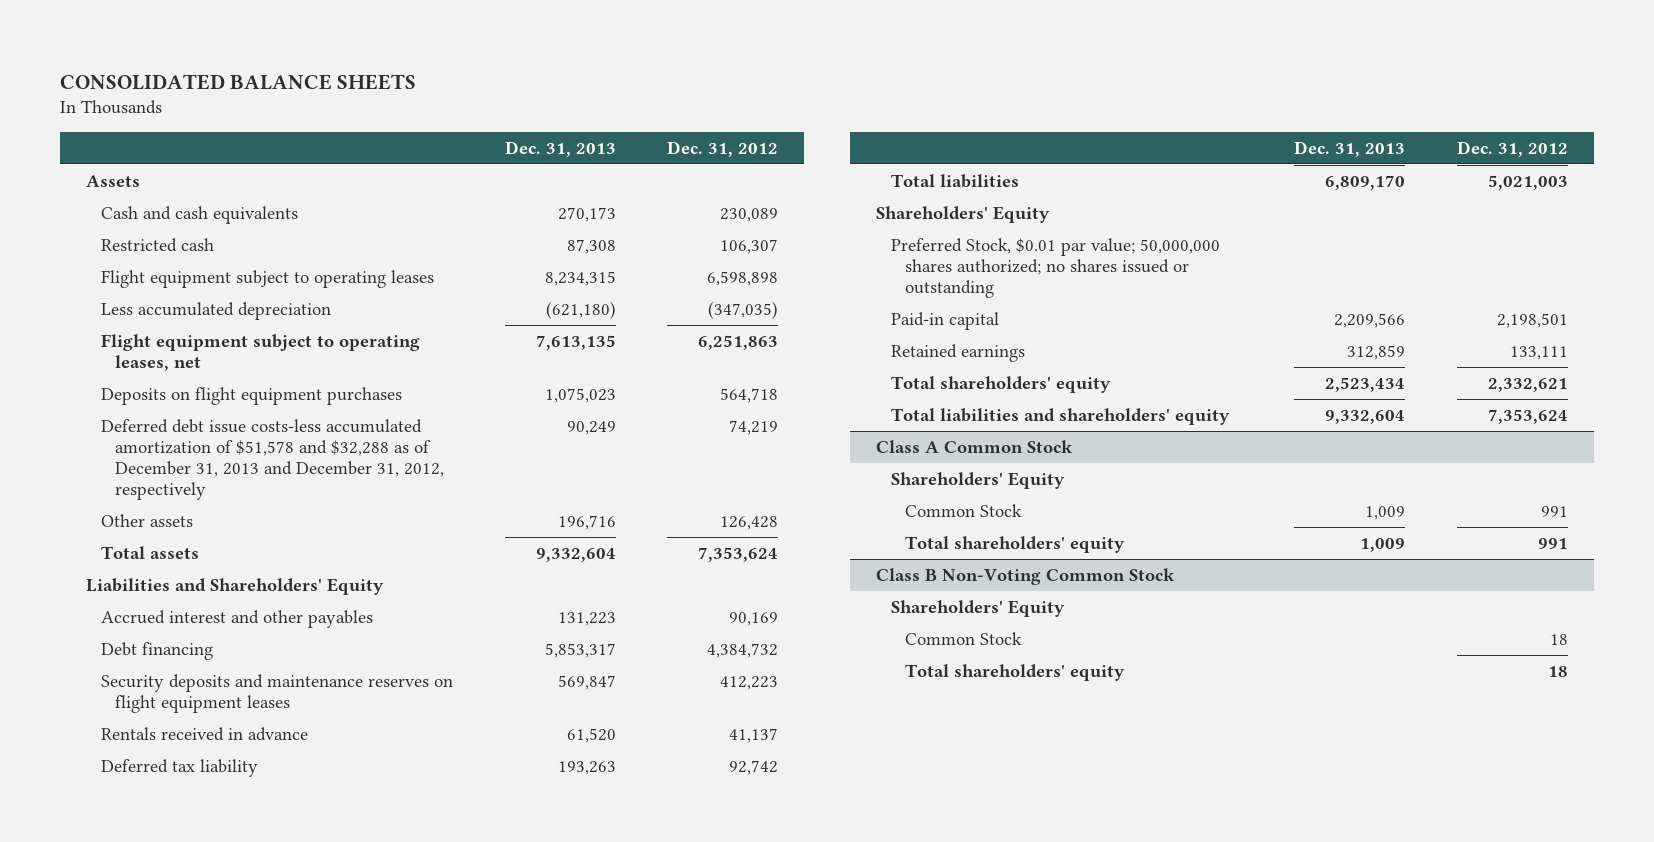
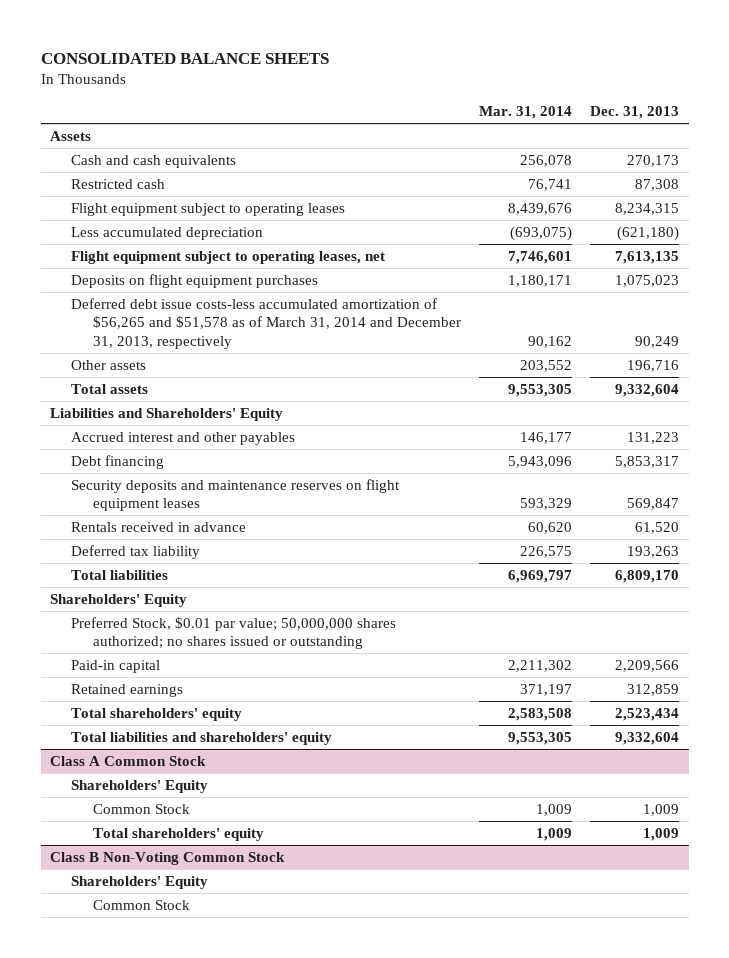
- | Dec. 31, 2013 | Dec. 31, 2012
+ | Mar. 31, 2014 | Dec. 31, 2013
- Deferred debt issue costs-less accumulated amortization of $51,578 and $32,288 as of December 31, 2013 and December 31, 2012, respectively | 90,249 | 74,219
+ Deferred debt issue costs-less accumulated amortization of $56,265 and $51,578 as of March 31, 2014 and December 31, 2013, respectively | 90,162 | 90,249
@ Class B Non-Voting Common Stock
- Total shareholders' equity | | 18

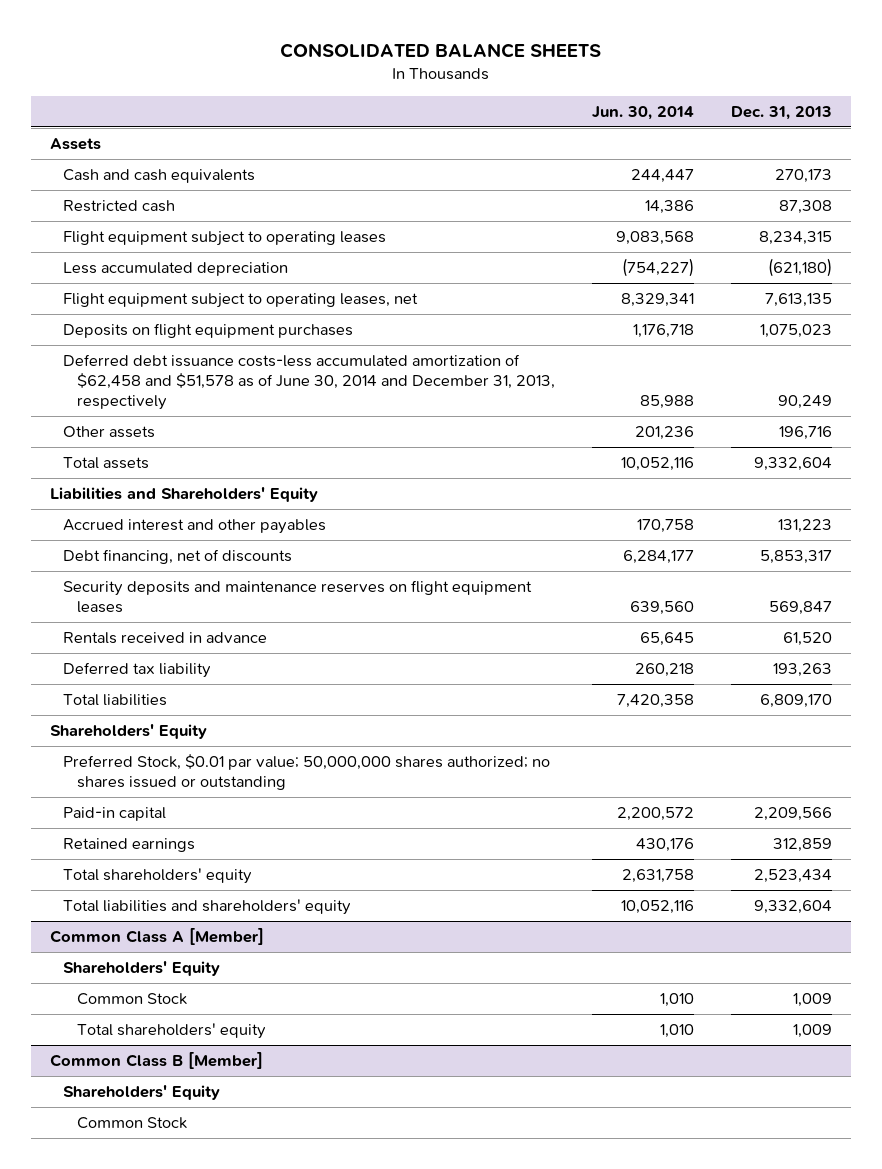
- | Mar. 31, 2014 | Dec. 31, 2013
+ | Jun. 30, 2014 | Dec. 31, 2013
- Deferred debt issue costs-less accumulated amortization of $56,265 and $51,578 as of March 31, 2014 and December 31, 2013, respectively | 90,162 | 90,249
+ Deferred debt issuance costs-less accumulated amortization of $62,458 and $51,578 as of June 30, 2014 and December 31, 2013, respectively | 85,988 | 90,249
- Debt financing | 5,943,096 | 5,853,317
+ Debt financing, net of discounts | 6,284,177 | 5,853,317
- Class A Common Stock
+ Common Class A [Member]
- Class B Non-Voting Common Stock
+ Common Class B [Member]

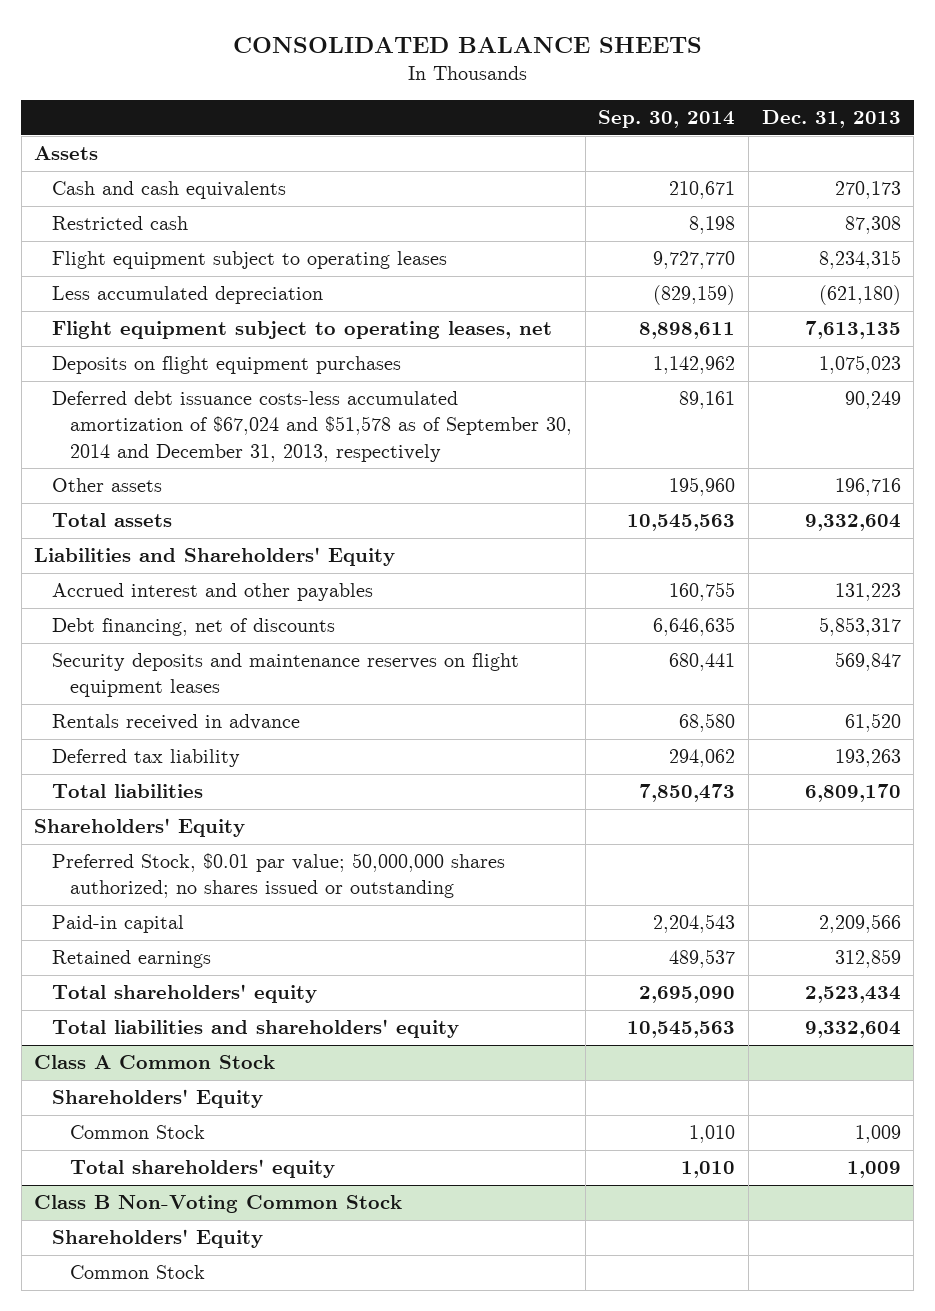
- | Jun. 30, 2014 | Dec. 31, 2013
+ | Sep. 30, 2014 | Dec. 31, 2013
- Deferred debt issuance costs-less accumulated amortization of $62,458 and $51,578 as of June 30, 2014 and December 31, 2013, respectively | 85,988 | 90,249
+ Deferred debt issuance costs-less accumulated amortization of $67,024 and $51,578 as of September 30, 2014 and December 31, 2013, respectively | 89,161 | 90,249
- Common Class A [Member]
+ Class A Common Stock
- Common Class B [Member]
+ Class B Non-Voting Common Stock

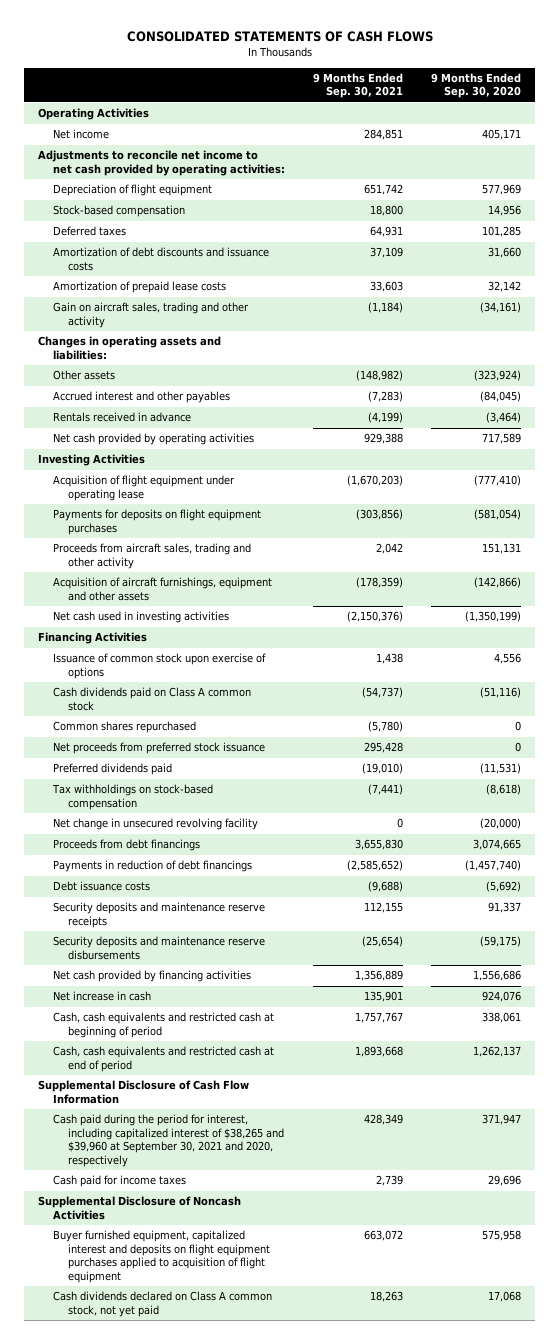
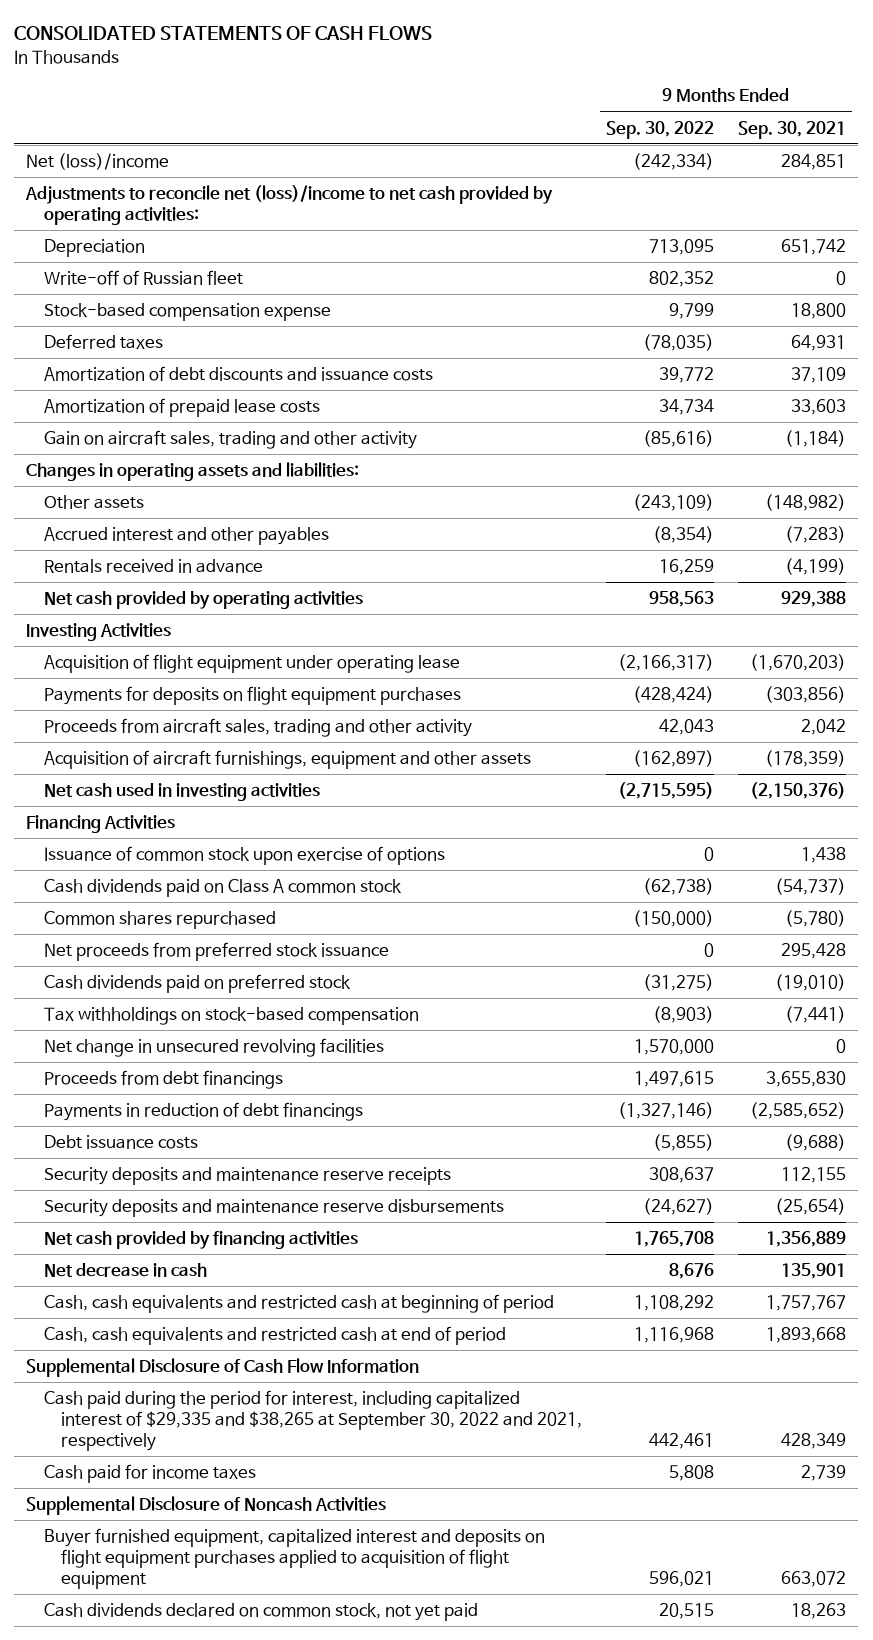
- | 9 Months Ended Sep. 30, 2021 | 9 Months Ended Sep. 30, 2020
+ | 9 Months Ended Sep. 30, 2022 | 9 Months Ended Sep. 30, 2021
- Operating Activities
- Net income | 284,851 | 405,171
- Adjustments to reconcile net income to net cash provided by operating activities:
- Depreciation of flight equipment | 651,742 | 577,969
- Stock-based compensation | 18,800 | 14,956
+ Net (loss)/income | (242,334) | 284,851
+ Adjustments to reconcile net (loss)/income to net cash provided by operating activities:
+ Depreciation | 713,095 | 651,742
+ Write-off of Russian fleet | 802,352 | 0
+ Stock-based compensation expense | 9,799 | 18,800
- Preferred dividends paid | (19,010) | (11,531)
+ Cash dividends paid on preferred stock | (31,275) | (19,010)
- Net change in unsecured revolving facility | 0 | (20,000)
+ Net change in unsecured revolving facilities | 1,570,000 | 0
- Net increase in cash | 135,901 | 924,076
+ Net decrease in cash | 8,676 | 135,901
- Cash paid during the period for interest, including capitalized interest of $38,265 and $39,960 at September 30, 2021 and 2020, respectively | 428,349 | 371,947
+ Cash paid during the period for interest, including capitalized interest of $29,335 and $38,265 at September 30, 2022 and 2021, respectively | 442,461 | 428,349
- Cash dividends declared on Class A common stock, not yet paid | 18,263 | 17,068
+ Cash dividends declared on common stock, not yet paid | 20,515 | 18,263

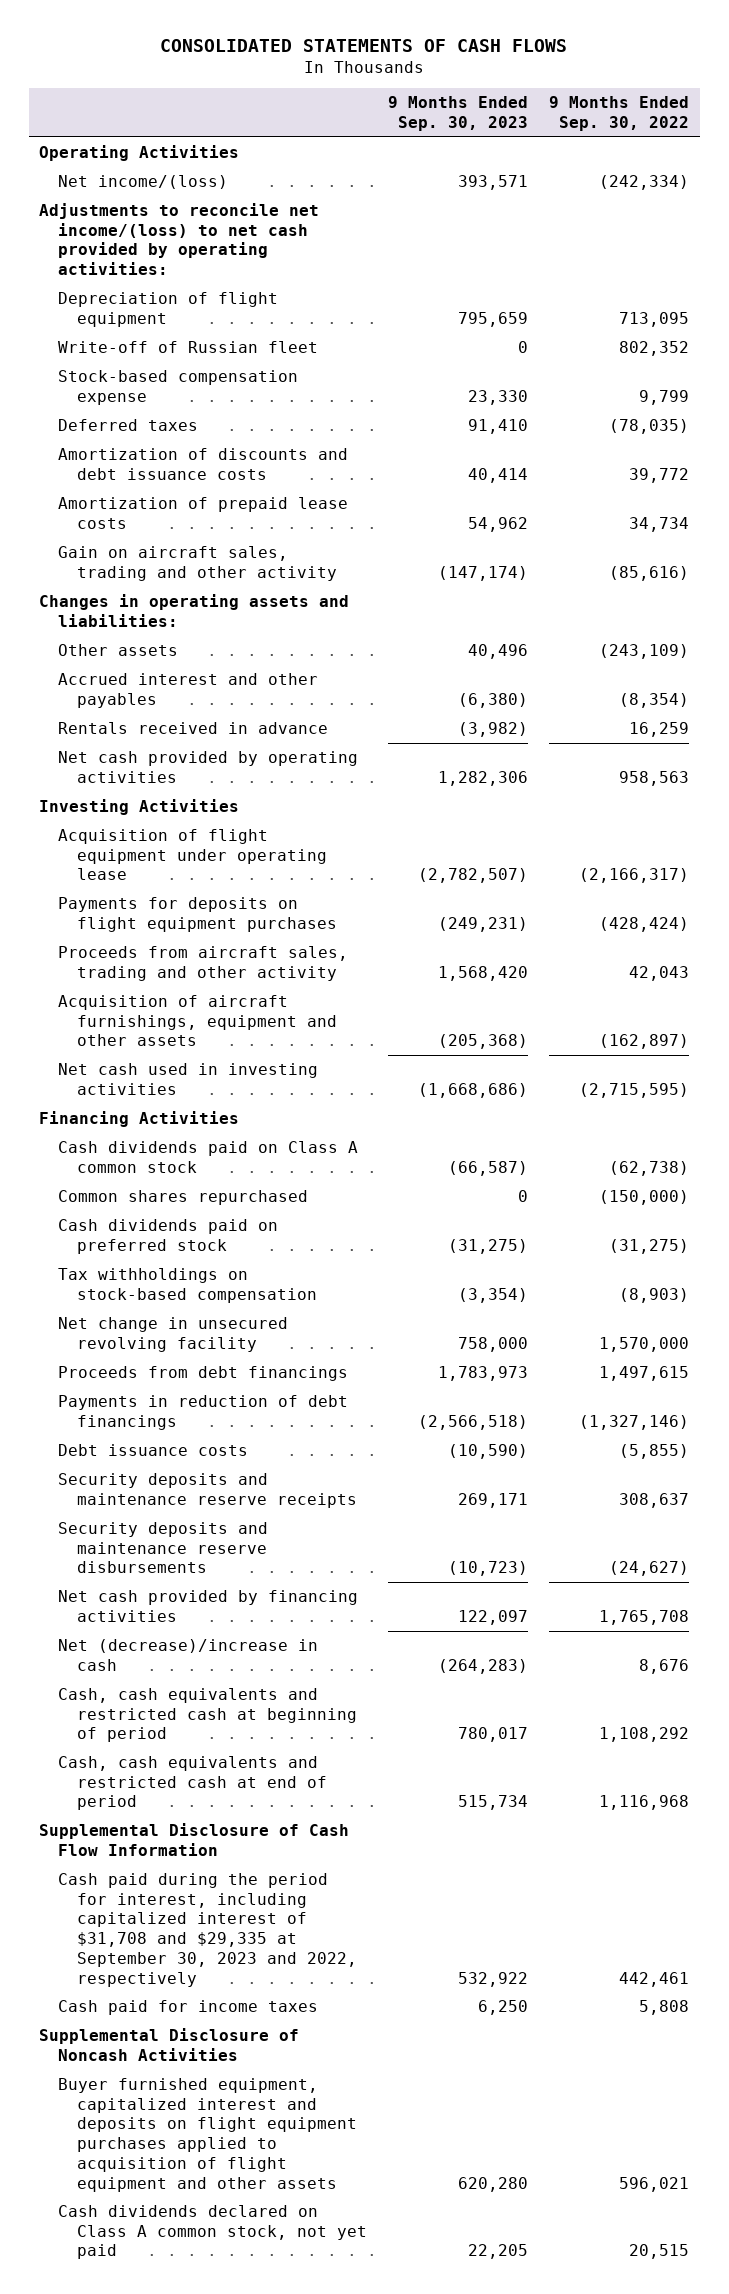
- | 9 Months Ended Sep. 30, 2022 | 9 Months Ended Sep. 30, 2021
+ | 9 Months Ended Sep. 30, 2023 | 9 Months Ended Sep. 30, 2022
- Net (loss)/income | (242,334) | 284,851
- Adjustments to reconcile net (loss)/income to net cash provided by operating activities:
- Depreciation | 713,095 | 651,742
+ Operating Activities
+ Net income/(loss) | 393,571 | (242,334)
+ Adjustments to reconcile net income/(loss) to net cash provided by operating activities:
+ Depreciation of flight equipment | 795,659 | 713,095
- Amortization of debt discounts and issuance costs | 39,772 | 37,109
+ Amortization of discounts and debt issuance costs | 40,414 | 39,772
- Issuance of common stock upon exercise of options | 0 | 1,438
- Net proceeds from preferred stock issuance | 0 | 295,428
- Net change in unsecured revolving facilities | 1,570,000 | 0
+ Net change in unsecured revolving facility | 758,000 | 1,570,000
- Net decrease in cash | 8,676 | 135,901
+ Net (decrease)/increase in cash | (264,283) | 8,676
- Cash paid during the period for interest, including capitalized interest of $29,335 and $38,265 at September 30, 2022 and 2021, respectively | 442,461 | 428,349
+ Cash paid during the period for interest, including capitalized interest of $31,708 and $29,335 at September 30, 2023 and 2022, respectively | 532,922 | 442,461
- Buyer furnished equipment, capitalized interest and deposits on flight equipment purchases applied to acquisition of flight equipment | 596,021 | 663,072
- Cash dividends declared on common stock, not yet paid | 20,515 | 18,263
+ Buyer furnished equipment, capitalized interest and deposits on flight equipment purchases applied to acquisition of flight equipment and other assets | 620,280 | 596,021
+ Cash dividends declared on Class A common stock, not yet paid | 22,205 | 20,515

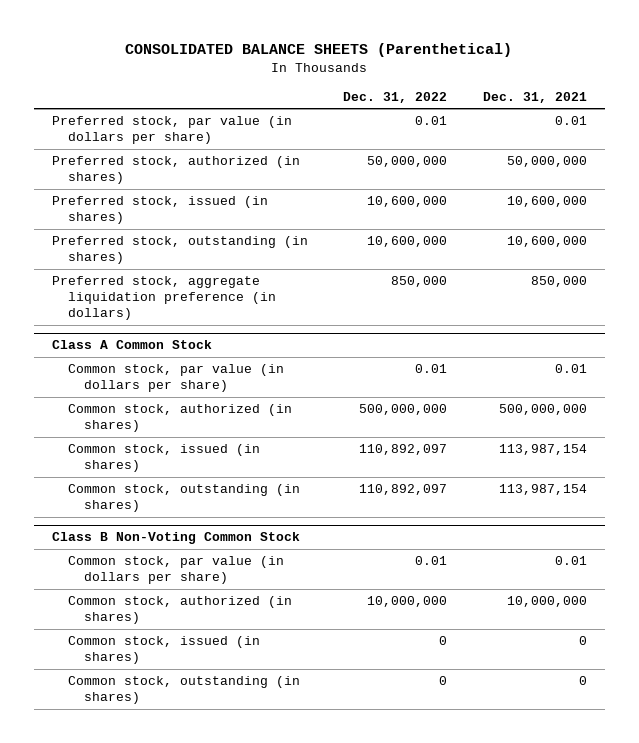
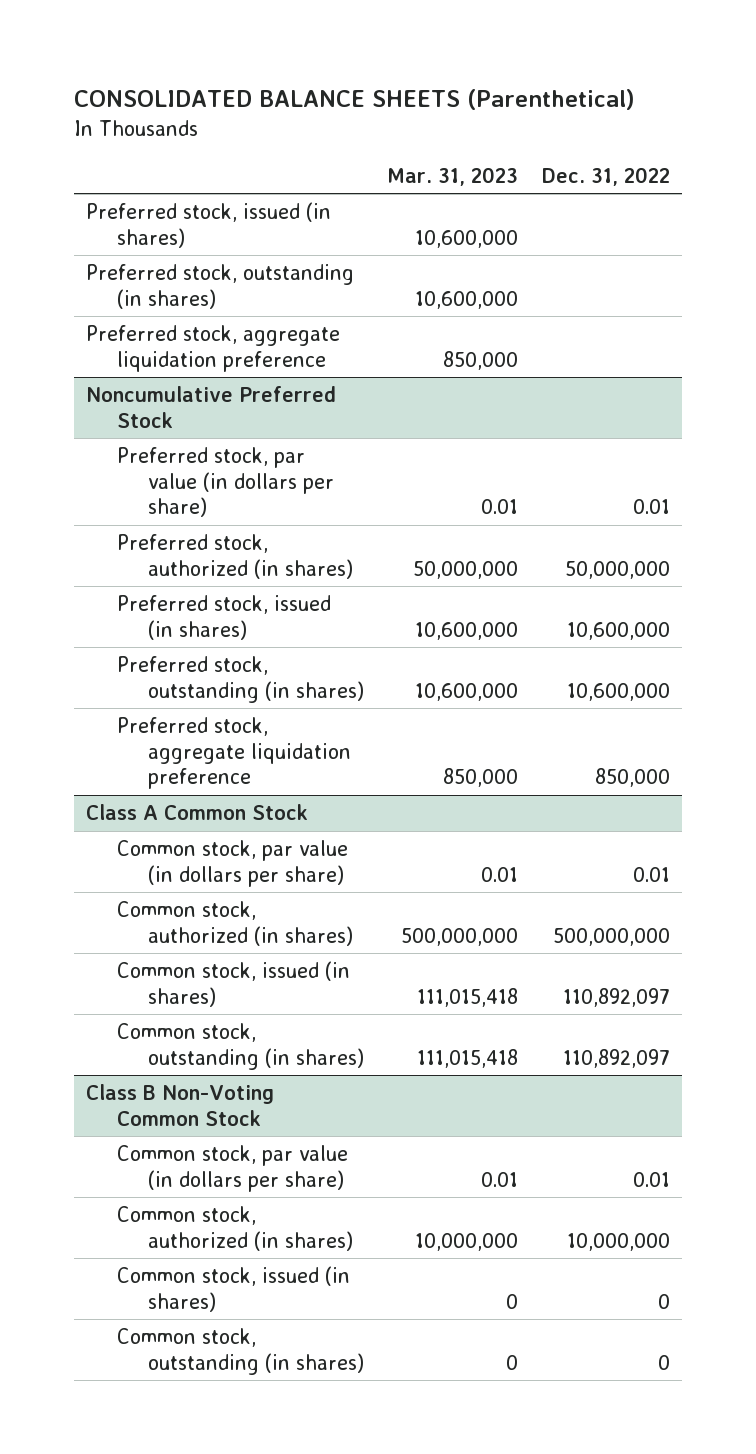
- | Dec. 31, 2022 | Dec. 31, 2021
+ | Mar. 31, 2023 | Dec. 31, 2022
+ Preferred stock, issued (in shares) | 10,600,000 |
+ Preferred stock, outstanding (in shares) | 10,600,000 |
+ Preferred stock, aggregate liquidation preference | 850,000 |
+ Noncumulative Preferred Stock
- Preferred stock, aggregate liquidation preference (in dollars) | 850,000 | 850,000
+ Preferred stock, aggregate liquidation preference | 850,000 | 850,000

